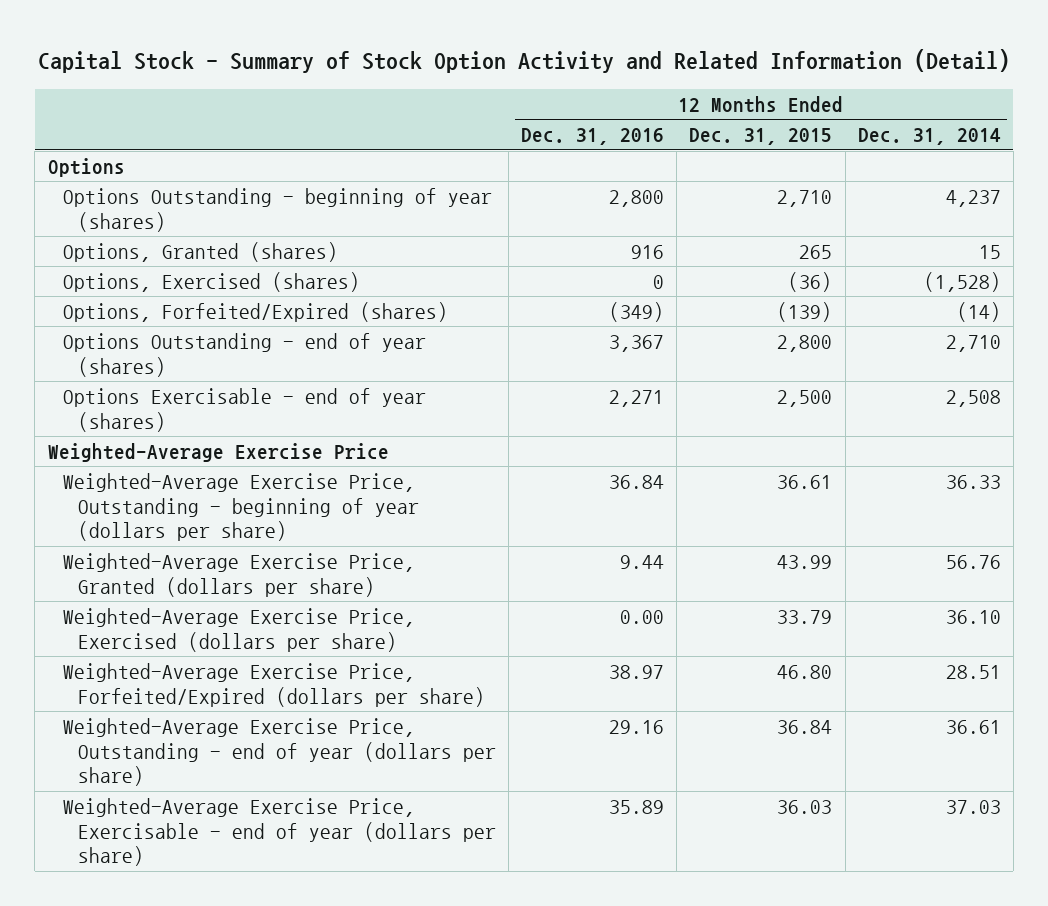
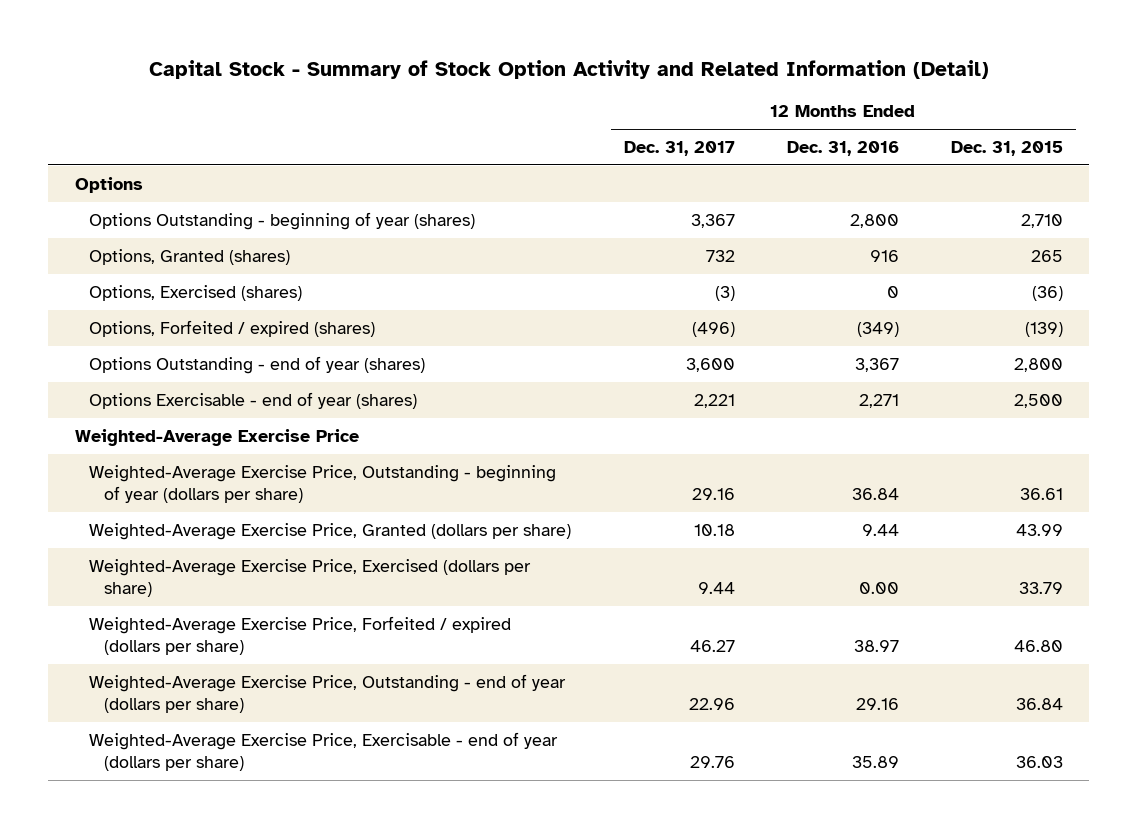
- | 12 Months Ended Dec. 31, 2016 | 12 Months Ended Dec. 31, 2015 | 12 Months Ended Dec. 31, 2014
+ | 12 Months Ended Dec. 31, 2017 | 12 Months Ended Dec. 31, 2016 | 12 Months Ended Dec. 31, 2015
- Options, Forfeited/Expired (shares) | (349) | (139) | (14)
+ Options, Forfeited / expired (shares) | (496) | (349) | (139)
- Weighted-Average Exercise Price, Forfeited/Expired (dollars per share) | 38.97 | 46.80 | 28.51
+ Weighted-Average Exercise Price, Forfeited / expired (dollars per share) | 46.27 | 38.97 | 46.80

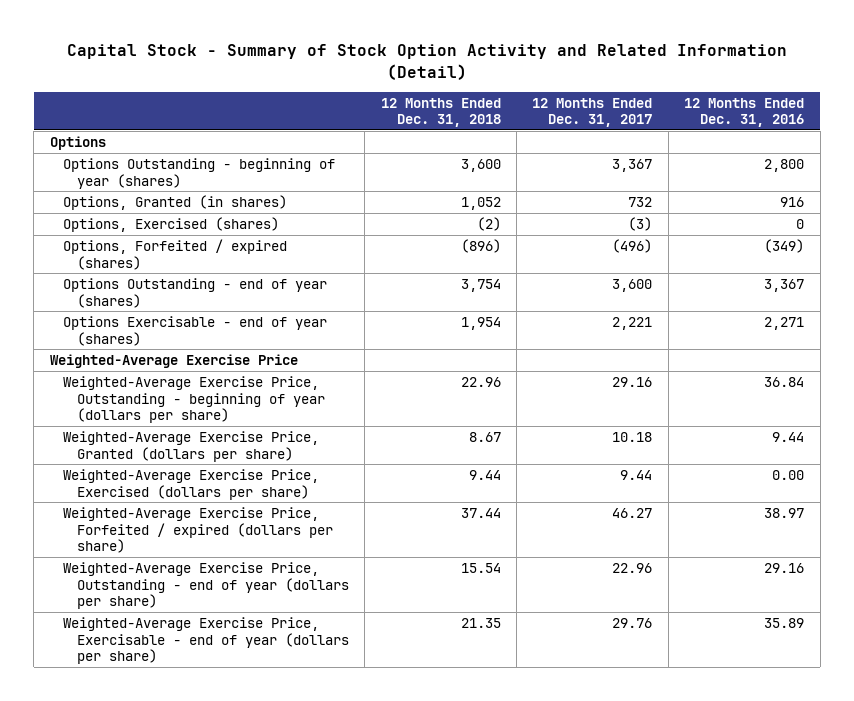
- | 12 Months Ended Dec. 31, 2017 | 12 Months Ended Dec. 31, 2016 | 12 Months Ended Dec. 31, 2015
+ | 12 Months Ended Dec. 31, 2018 | 12 Months Ended Dec. 31, 2017 | 12 Months Ended Dec. 31, 2016
- Options, Granted (shares) | 732 | 916 | 265
+ Options, Granted (in shares) | 1,052 | 732 | 916

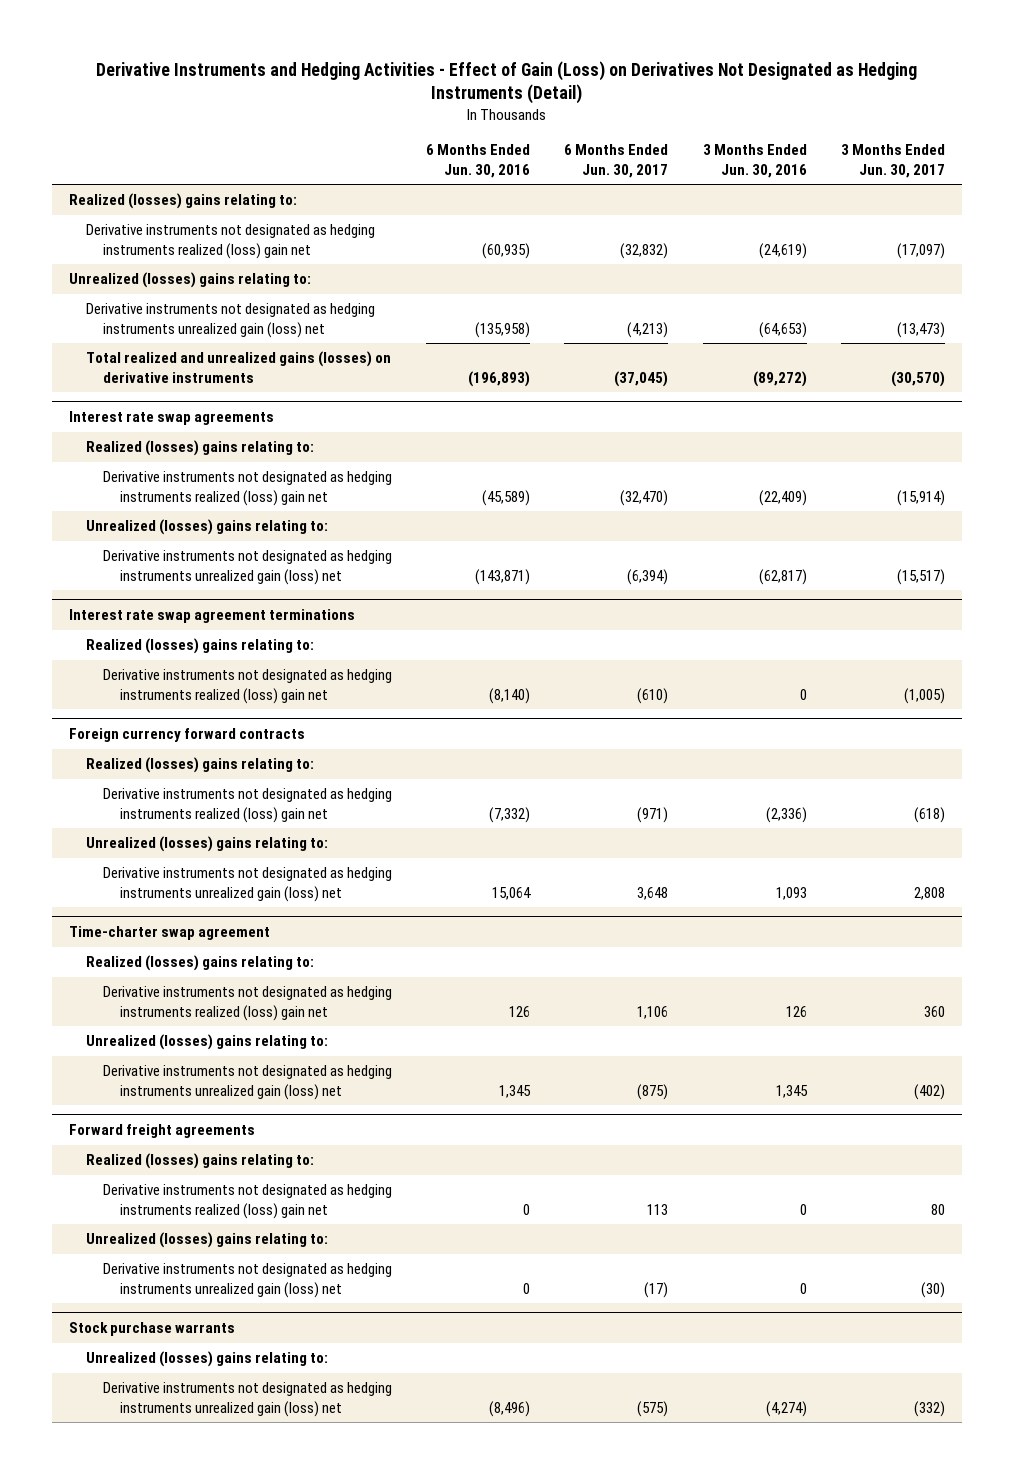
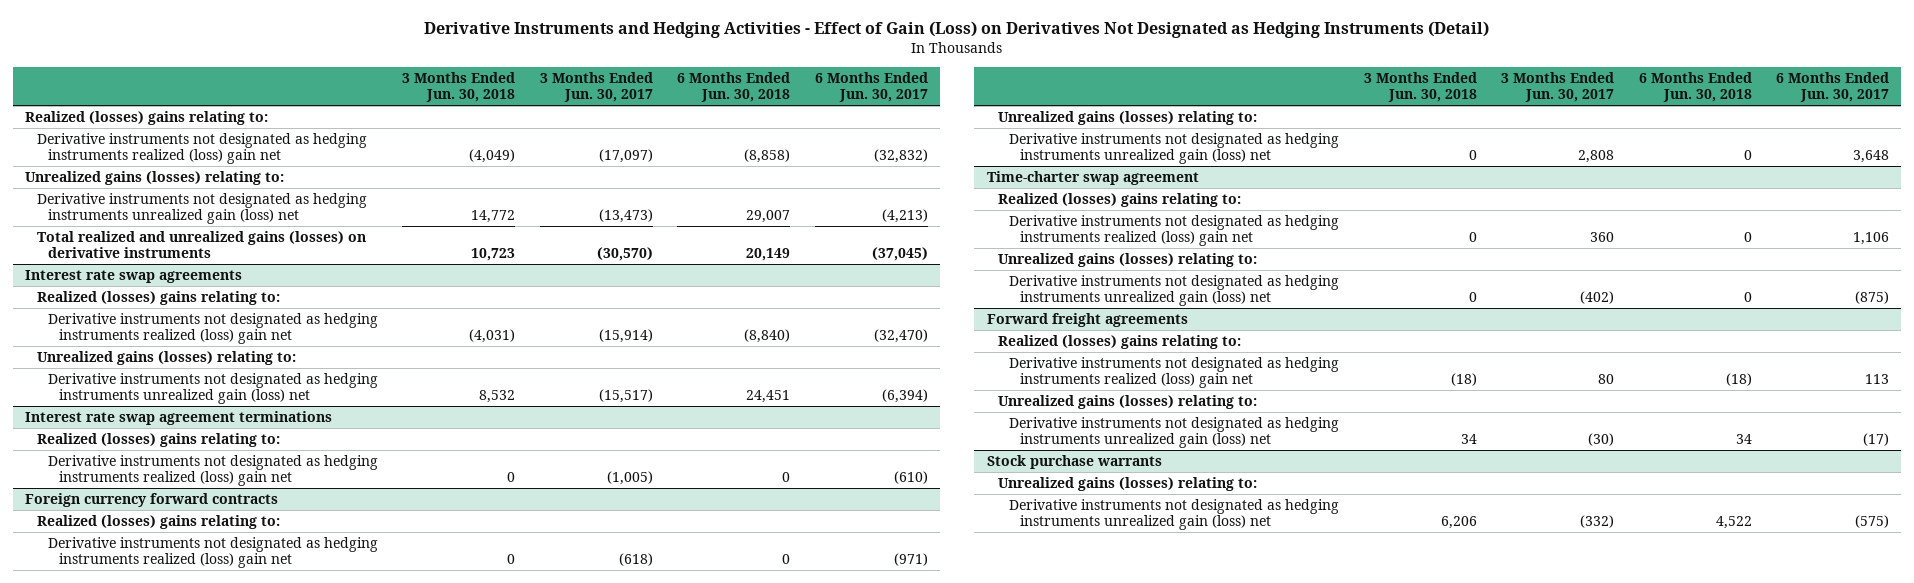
- | 6 Months Ended Jun. 30, 2016 | 6 Months Ended Jun. 30, 2017 | 3 Months Ended Jun. 30, 2016 | 3 Months Ended Jun. 30, 2017
+ | 3 Months Ended Jun. 30, 2018 | 3 Months Ended Jun. 30, 2017 | 6 Months Ended Jun. 30, 2018 | 6 Months Ended Jun. 30, 2017
- Unrealized (losses) gains relating to:
+ Unrealized gains (losses) relating to:
@ Interest rate swap agreements
- Unrealized (losses) gains relating to:
+ Unrealized gains (losses) relating to:
@ Foreign currency forward contracts
- Unrealized (losses) gains relating to:
+ Unrealized gains (losses) relating to:
@ Time-charter swap agreement
- Unrealized (losses) gains relating to:
+ Unrealized gains (losses) relating to:
@ Forward freight agreements
- Unrealized (losses) gains relating to:
+ Unrealized gains (losses) relating to:
@ Stock purchase warrants
- Unrealized (losses) gains relating to:
+ Unrealized gains (losses) relating to:

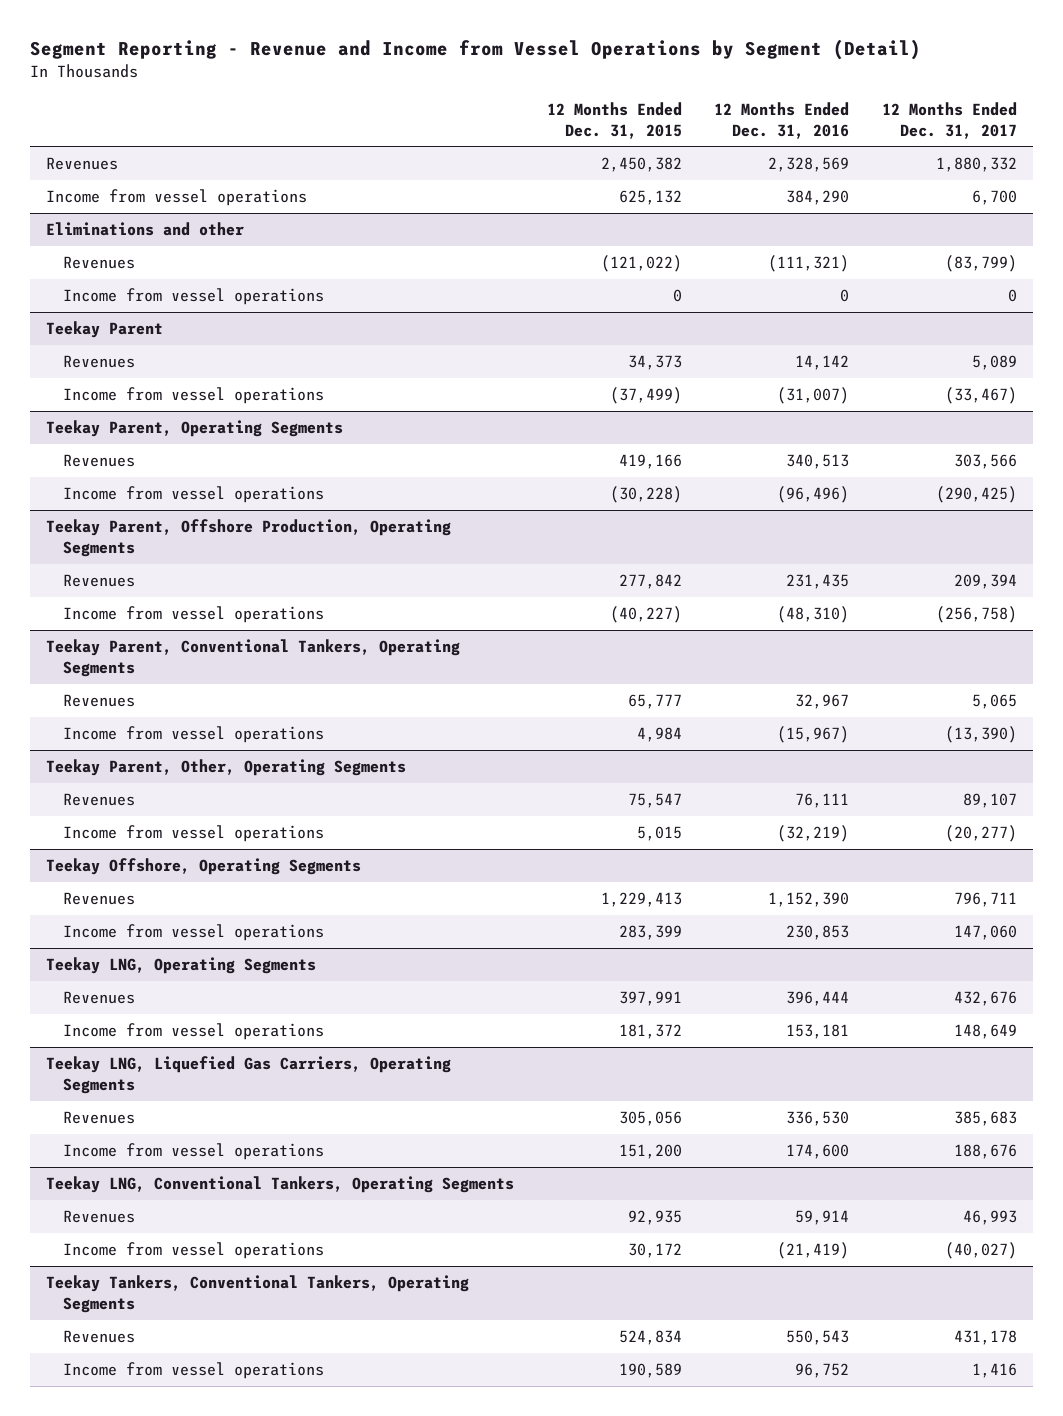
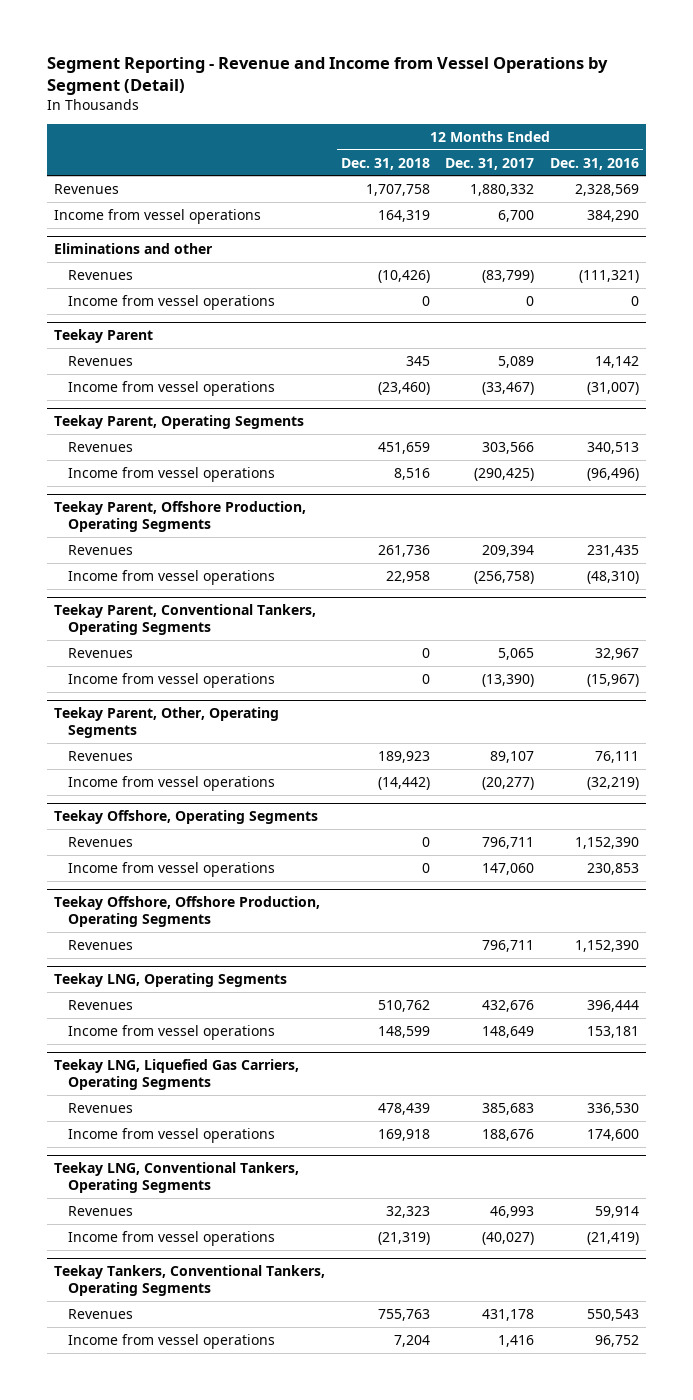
- | 12 Months Ended Dec. 31, 2015 | 12 Months Ended Dec. 31, 2016 | 12 Months Ended Dec. 31, 2017
+ | 12 Months Ended Dec. 31, 2018 | 12 Months Ended Dec. 31, 2017 | 12 Months Ended Dec. 31, 2016
+ Teekay Offshore, Offshore Production, Operating Segments
+ Revenues | | 796,711 | 1,152,390

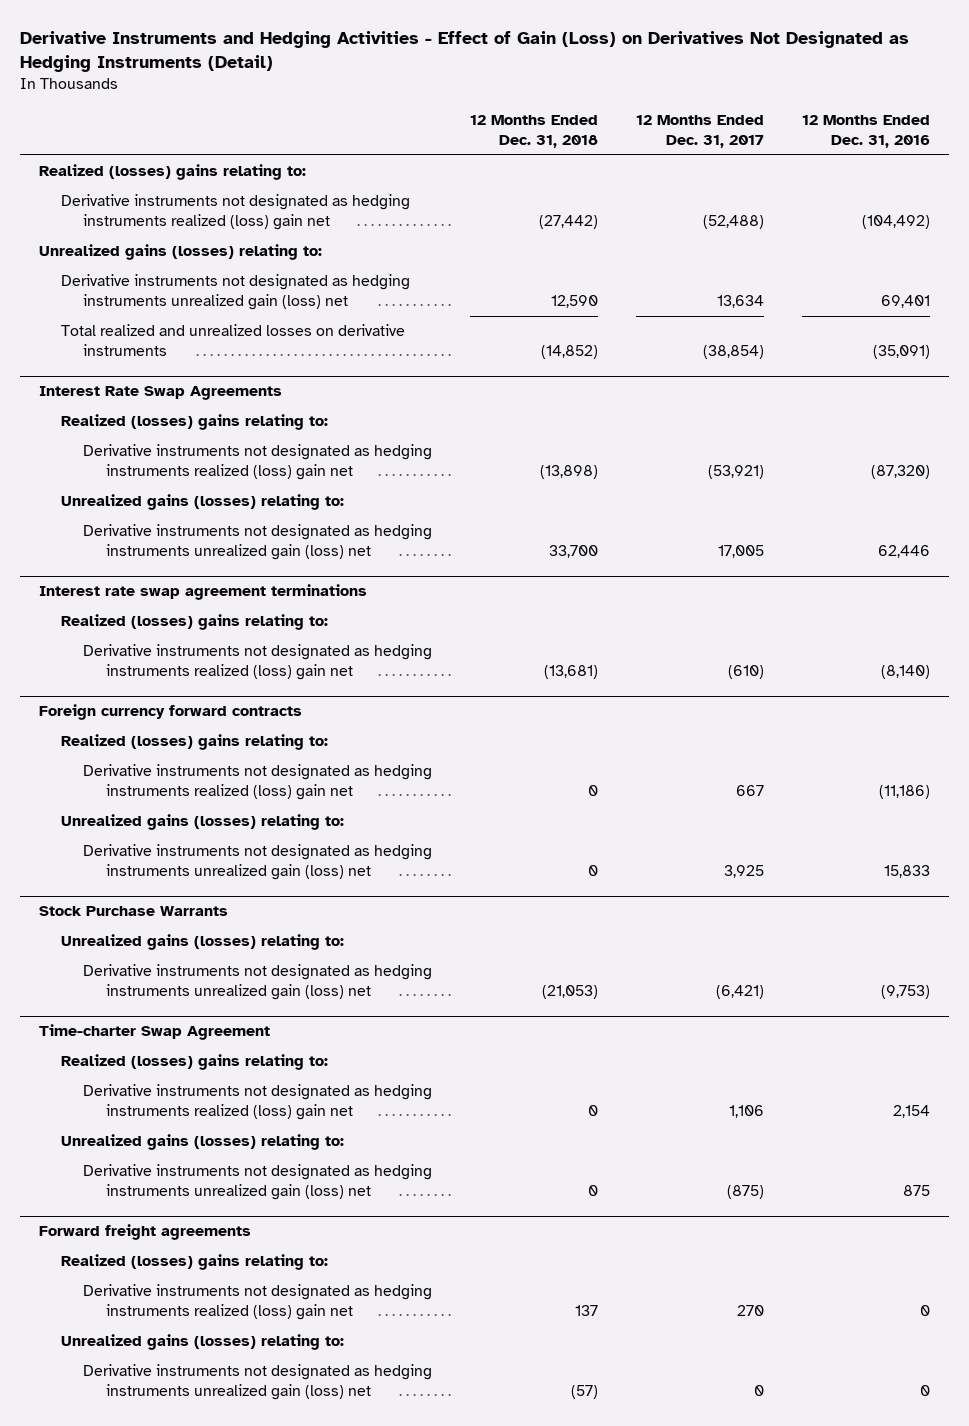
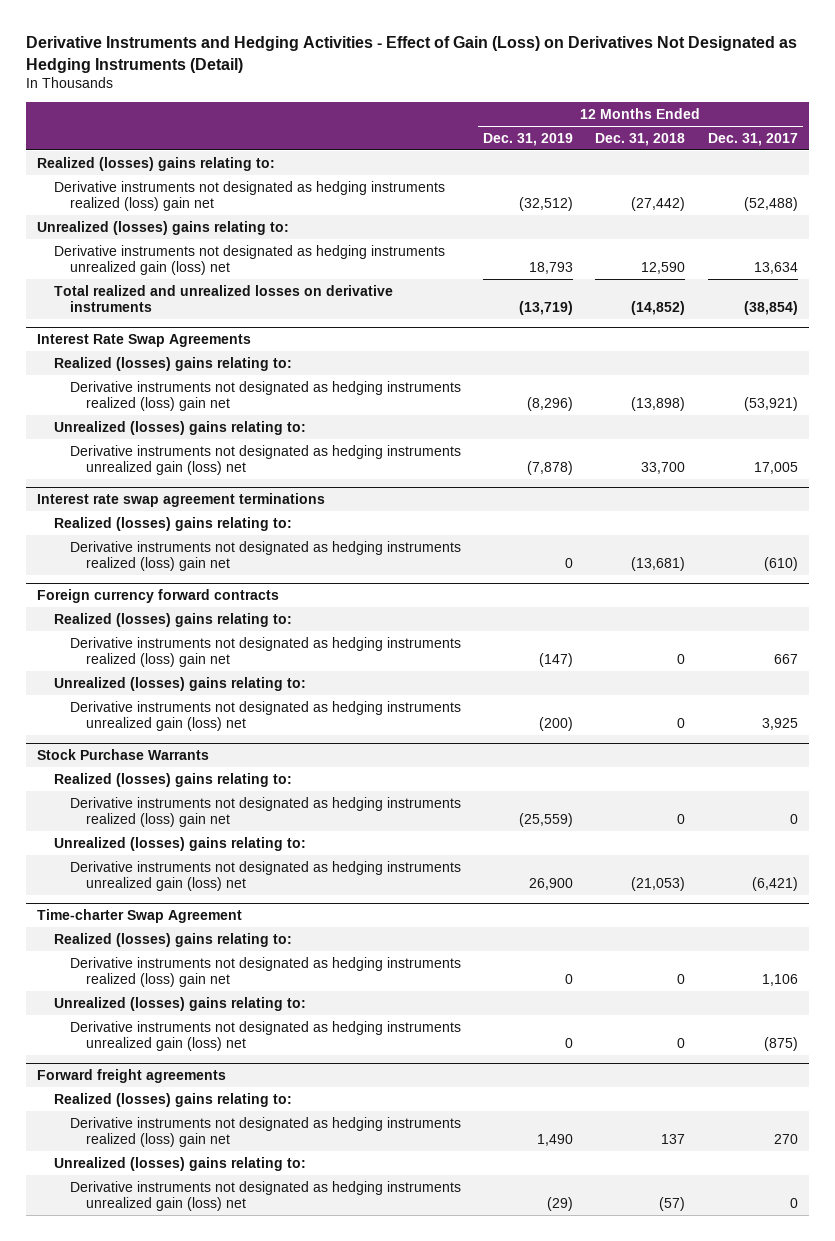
- | 12 Months Ended Dec. 31, 2018 | 12 Months Ended Dec. 31, 2017 | 12 Months Ended Dec. 31, 2016
+ | 12 Months Ended Dec. 31, 2019 | 12 Months Ended Dec. 31, 2018 | 12 Months Ended Dec. 31, 2017
- Unrealized gains (losses) relating to:
+ Unrealized (losses) gains relating to:
@ Interest Rate Swap Agreements
- Unrealized gains (losses) relating to:
+ Unrealized (losses) gains relating to:
@ Foreign currency forward contracts
- Unrealized gains (losses) relating to:
+ Unrealized (losses) gains relating to:
@ Stock Purchase Warrants
- Unrealized gains (losses) relating to:
+ Realized (losses) gains relating to:
+ Derivative instruments not designated as hedging instruments realized (loss) gain net | (25,559) | 0 | 0
+ Unrealized (losses) gains relating to:
@ Time-charter Swap Agreement
- Unrealized gains (losses) relating to:
+ Unrealized (losses) gains relating to:
@ Forward freight agreements
- Unrealized gains (losses) relating to:
+ Unrealized (losses) gains relating to:

